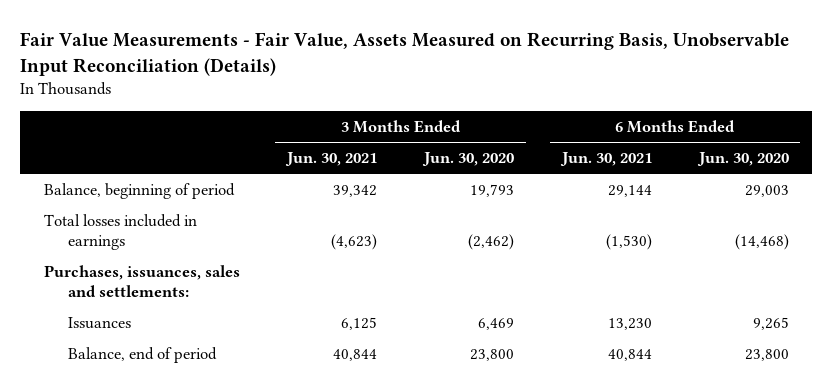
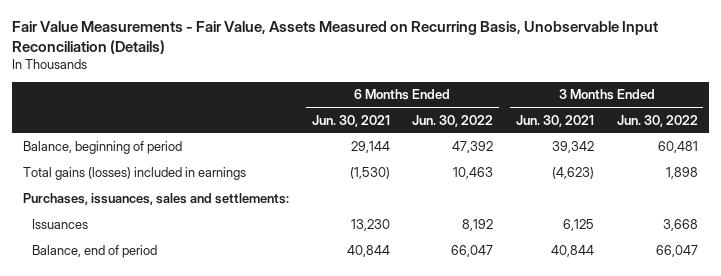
- | 3 Months Ended Jun. 30, 2021 | 3 Months Ended Jun. 30, 2020 | 6 Months Ended Jun. 30, 2021 | 6 Months Ended Jun. 30, 2020
+ | 6 Months Ended Jun. 30, 2021 | 6 Months Ended Jun. 30, 2022 | 3 Months Ended Jun. 30, 2021 | 3 Months Ended Jun. 30, 2022
- Total losses included in earnings | (4,623) | (2,462) | (1,530) | (14,468)
+ Total gains (losses) included in earnings | (1,530) | 10,463 | (4,623) | 1,898

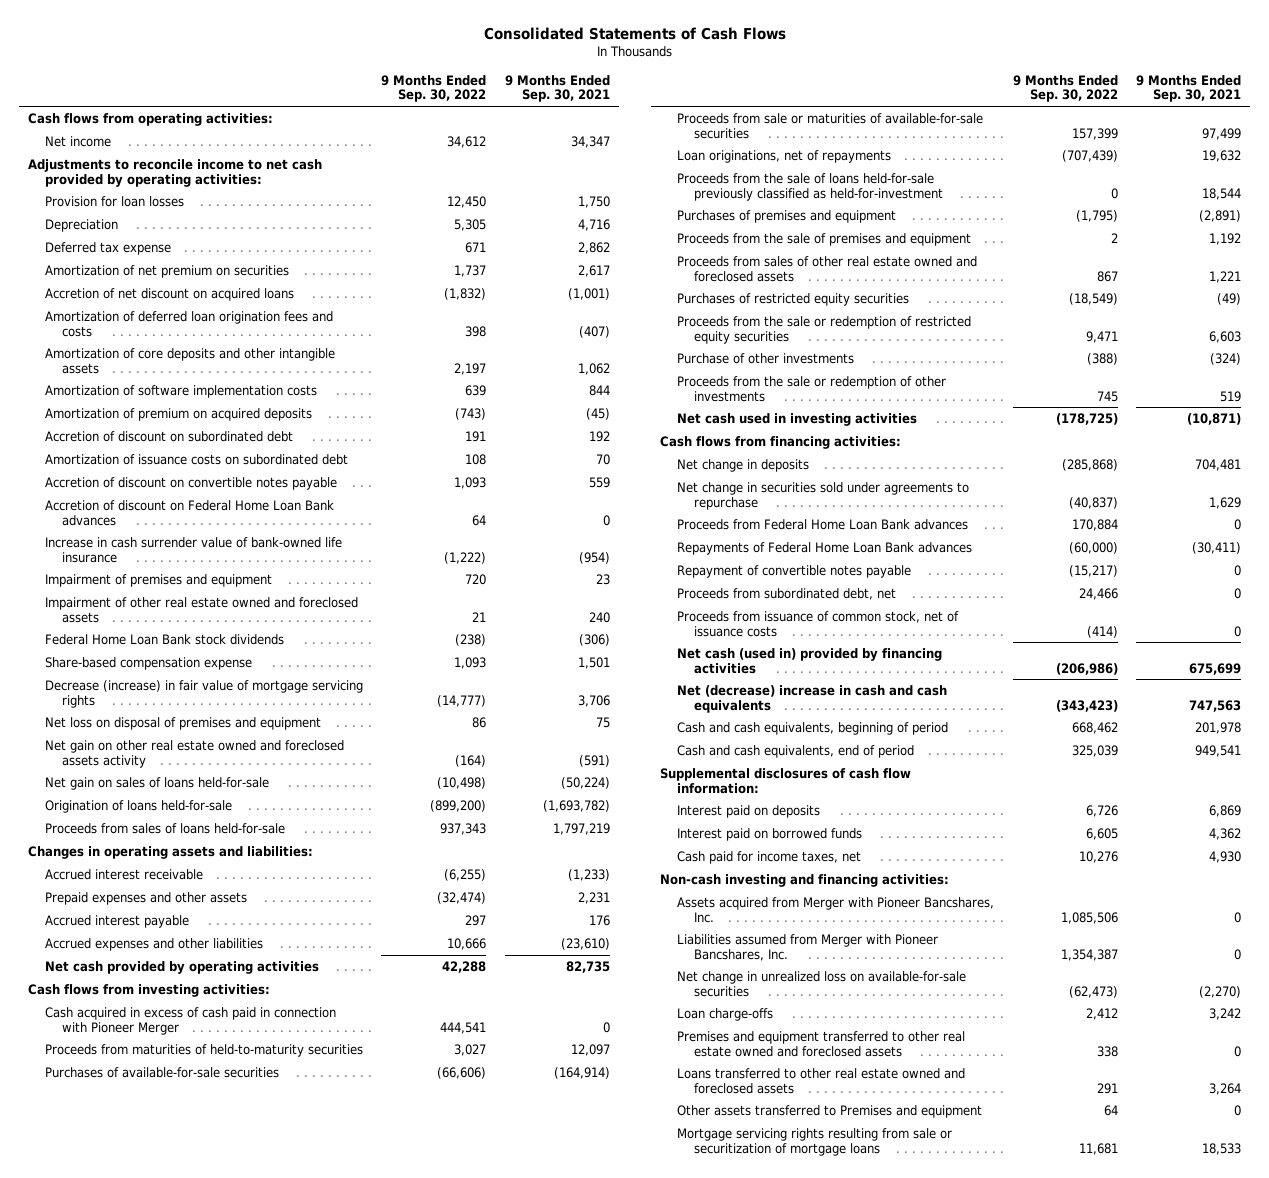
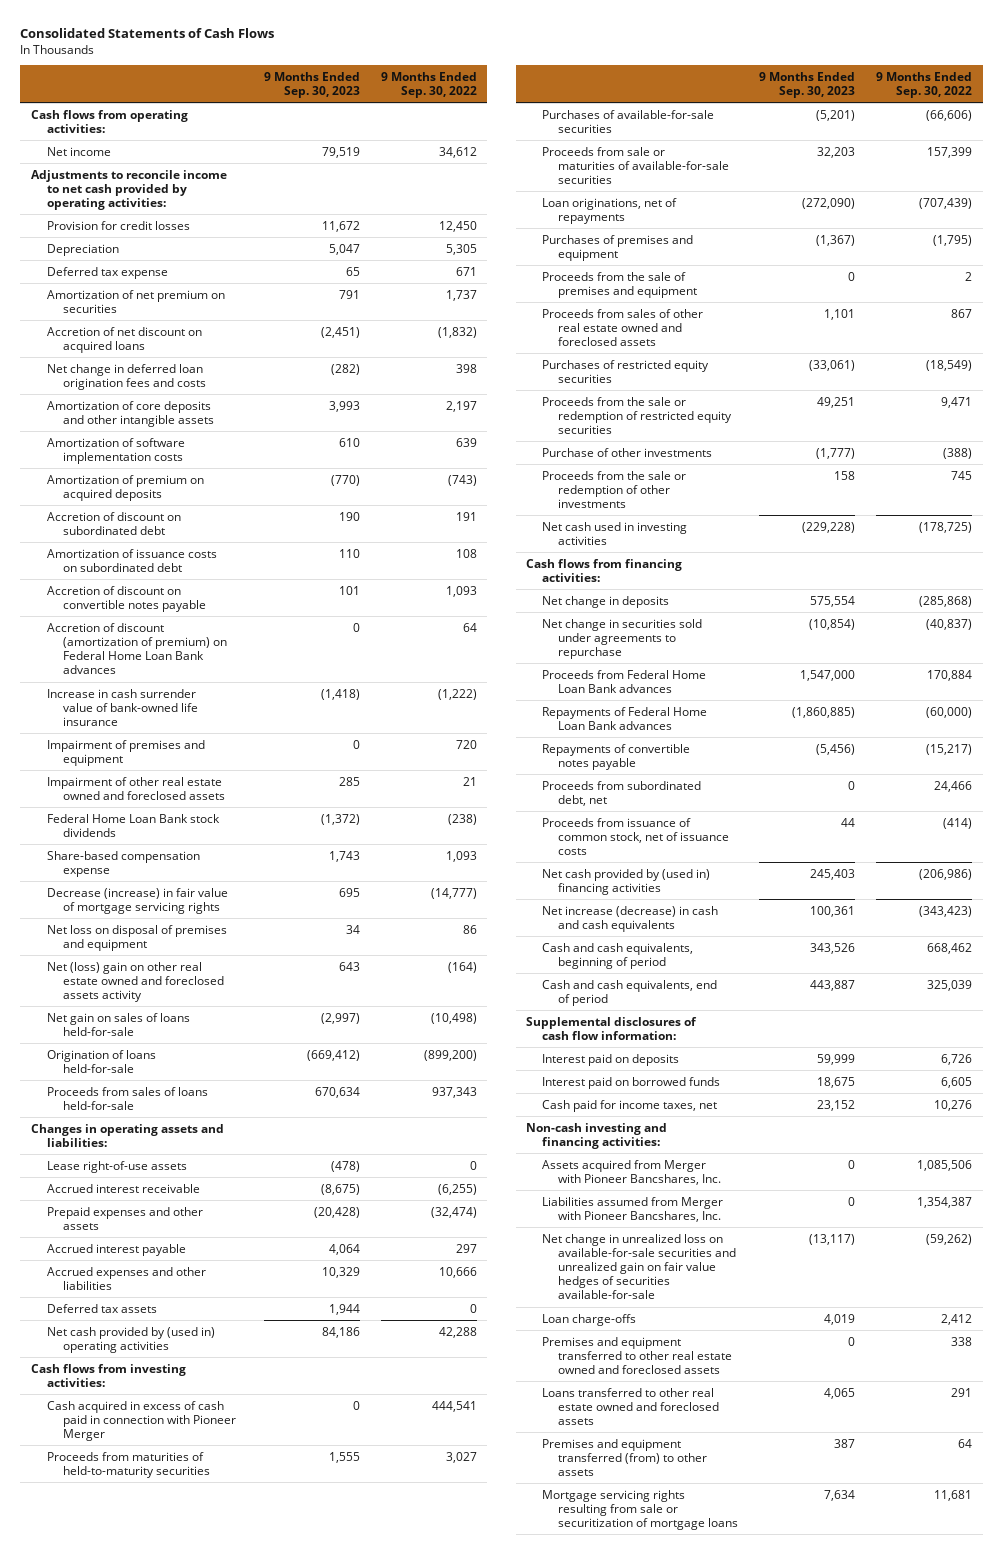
- | 9 Months Ended Sep. 30, 2022 | 9 Months Ended Sep. 30, 2021
+ | 9 Months Ended Sep. 30, 2023 | 9 Months Ended Sep. 30, 2022
- Provision for loan losses | 12,450 | 1,750
+ Provision for credit losses | 11,672 | 12,450
- Amortization of deferred loan origination fees and costs | 398 | (407)
+ Net change in deferred loan origination fees and costs | (282) | 398
- Accretion of discount on Federal Home Loan Bank advances | 64 | 0
+ Accretion of discount (amortization of premium) on Federal Home Loan Bank advances | 0 | 64
- Net gain on other real estate owned and foreclosed assets activity | (164) | (591)
+ Net (loss) gain on other real estate owned and foreclosed assets activity | 643 | (164)
+ Lease right-of-use assets | (478) | 0
- Net cash provided by operating activities | 42,288 | 82,735
+ Deferred tax assets | 1,944 | 0
+ Net cash provided by (used in) operating activities | 84,186 | 42,288
- Proceeds from the sale of loans held-for-sale previously classified as held-for-investment | 0 | 18,544
- Repayment of convertible notes payable | (15,217) | 0
+ Repayments of convertible notes payable | (5,456) | (15,217)
- Net cash (used in) provided by financing activities | (206,986) | 675,699
- Net (decrease) increase in cash and cash equivalents | (343,423) | 747,563
+ Net cash provided by (used in) financing activities | 245,403 | (206,986)
+ Net increase (decrease) in cash and cash equivalents | 100,361 | (343,423)
- Net change in unrealized loss on available-for-sale securities | (62,473) | (2,270)
+ Net change in unrealized loss on available-for-sale securities and unrealized gain on fair value hedges of securities available-for-sale | (13,117) | (59,262)
- Other assets transferred to Premises and equipment | 64 | 0
+ Premises and equipment transferred (from) to other assets | 387 | 64

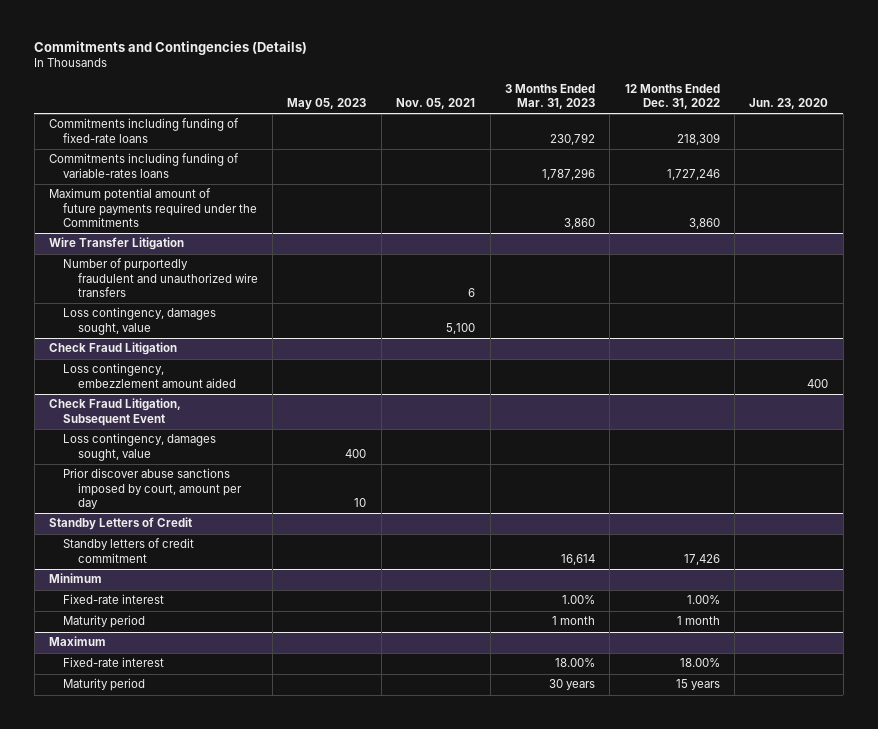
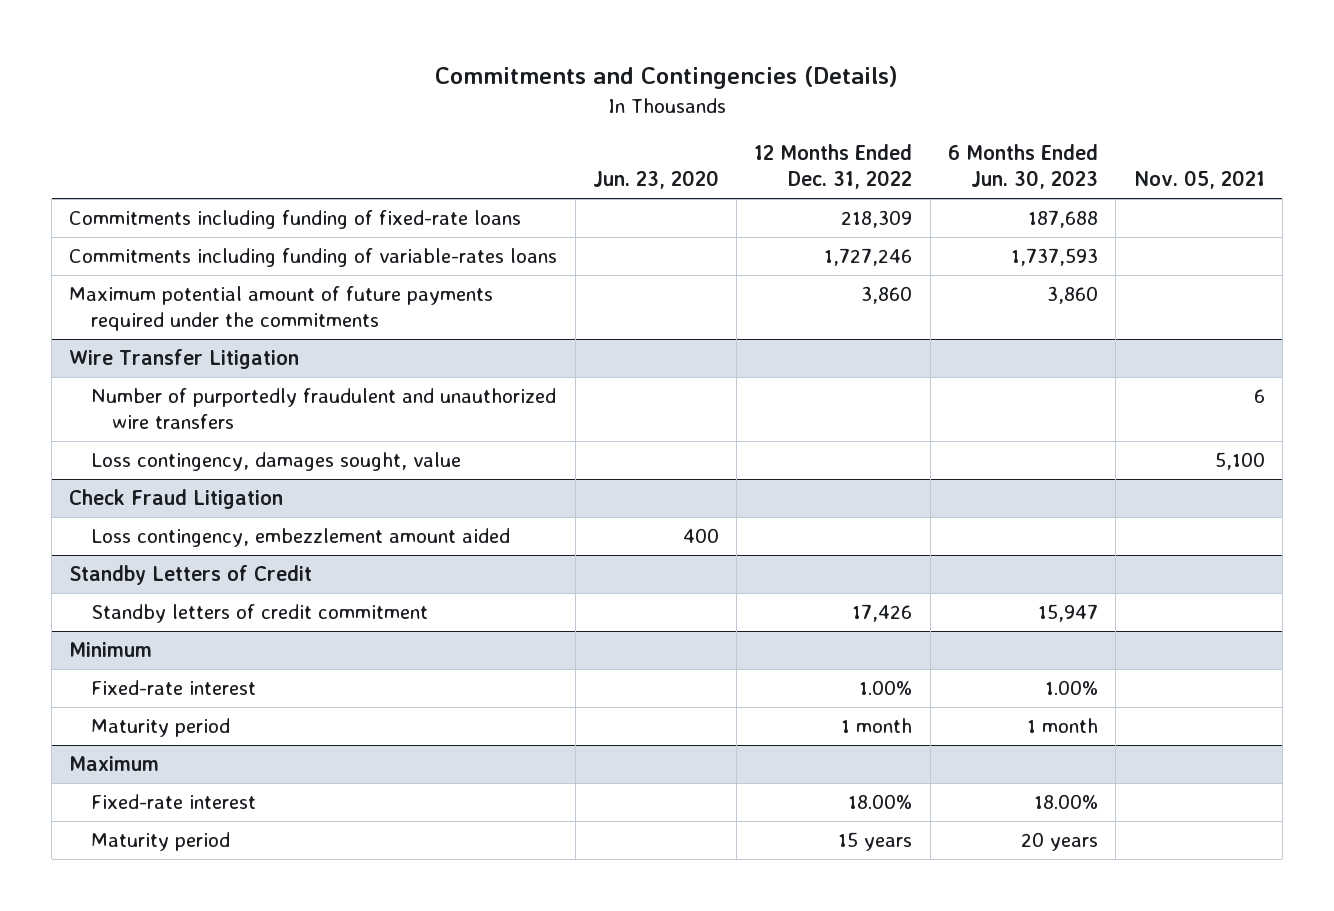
- | May 05, 2023 | Nov. 05, 2021 | 3 Months Ended Mar. 31, 2023 | 12 Months Ended Dec. 31, 2022 | Jun. 23, 2020
+ | Jun. 23, 2020 | 12 Months Ended Dec. 31, 2022 | 6 Months Ended Jun. 30, 2023 | Nov. 05, 2021
- Maximum potential amount of future payments required under the Commitments | | | 3,860 | 3,860 |
+ Maximum potential amount of future payments required under the commitments | | 3,860 | 3,860 |
- Check Fraud Litigation, Subsequent Event
- Loss contingency, damages sought, value | 400 | | | |
- Prior discover abuse sanctions imposed by court, amount per day | 10 | | | |

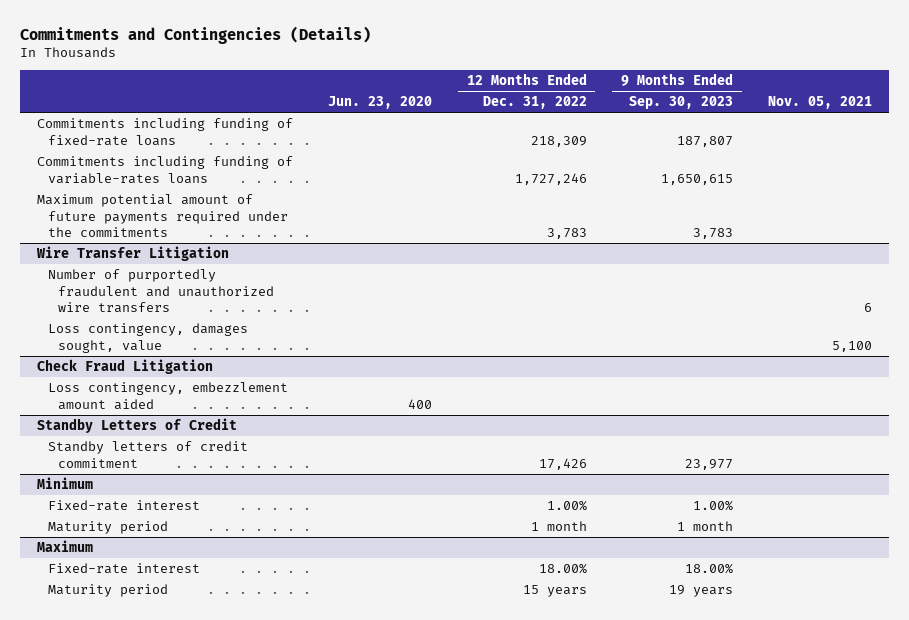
- | Jun. 23, 2020 | 12 Months Ended Dec. 31, 2022 | 6 Months Ended Jun. 30, 2023 | Nov. 05, 2021
+ | Jun. 23, 2020 | 12 Months Ended Dec. 31, 2022 | 9 Months Ended Sep. 30, 2023 | Nov. 05, 2021
- Maximum potential amount of future payments required under the commitments | | 3,860 | 3,860 |
+ Maximum potential amount of future payments required under the commitments | | 3,783 | 3,783 |

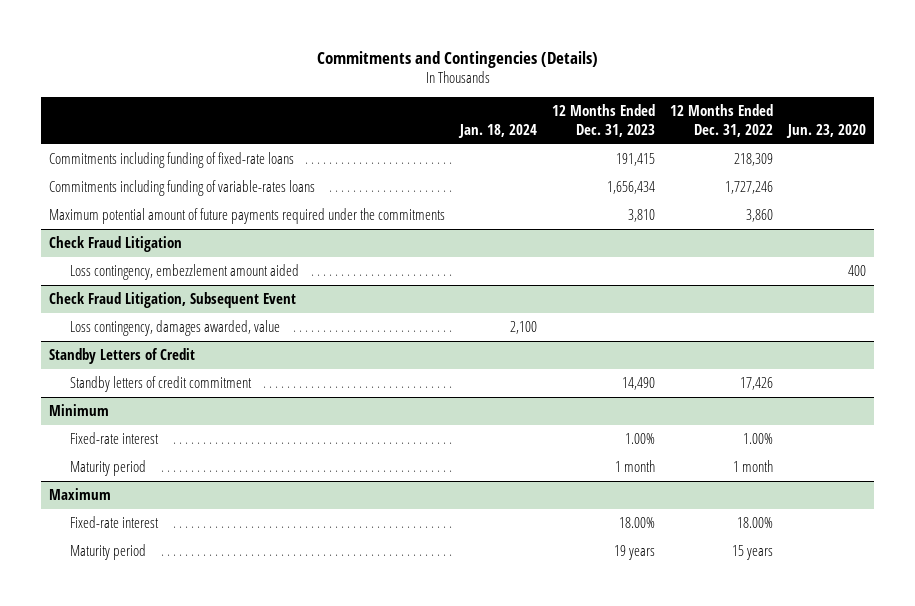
- | Jun. 23, 2020 | 12 Months Ended Dec. 31, 2022 | 9 Months Ended Sep. 30, 2023 | Nov. 05, 2021
+ | Jan. 18, 2024 | 12 Months Ended Dec. 31, 2023 | 12 Months Ended Dec. 31, 2022 | Jun. 23, 2020
- Maximum potential amount of future payments required under the commitments | | 3,783 | 3,783 |
- Wire Transfer Litigation
- Number of purportedly fraudulent and unauthorized wire transfers | | | | 6
- Loss contingency, damages sought, value | | | | 5,100
+ Maximum potential amount of future payments required under the commitments | | 3,810 | 3,860 |
+ Check Fraud Litigation, Subsequent Event
+ Loss contingency, damages awarded, value | 2,100 | | |

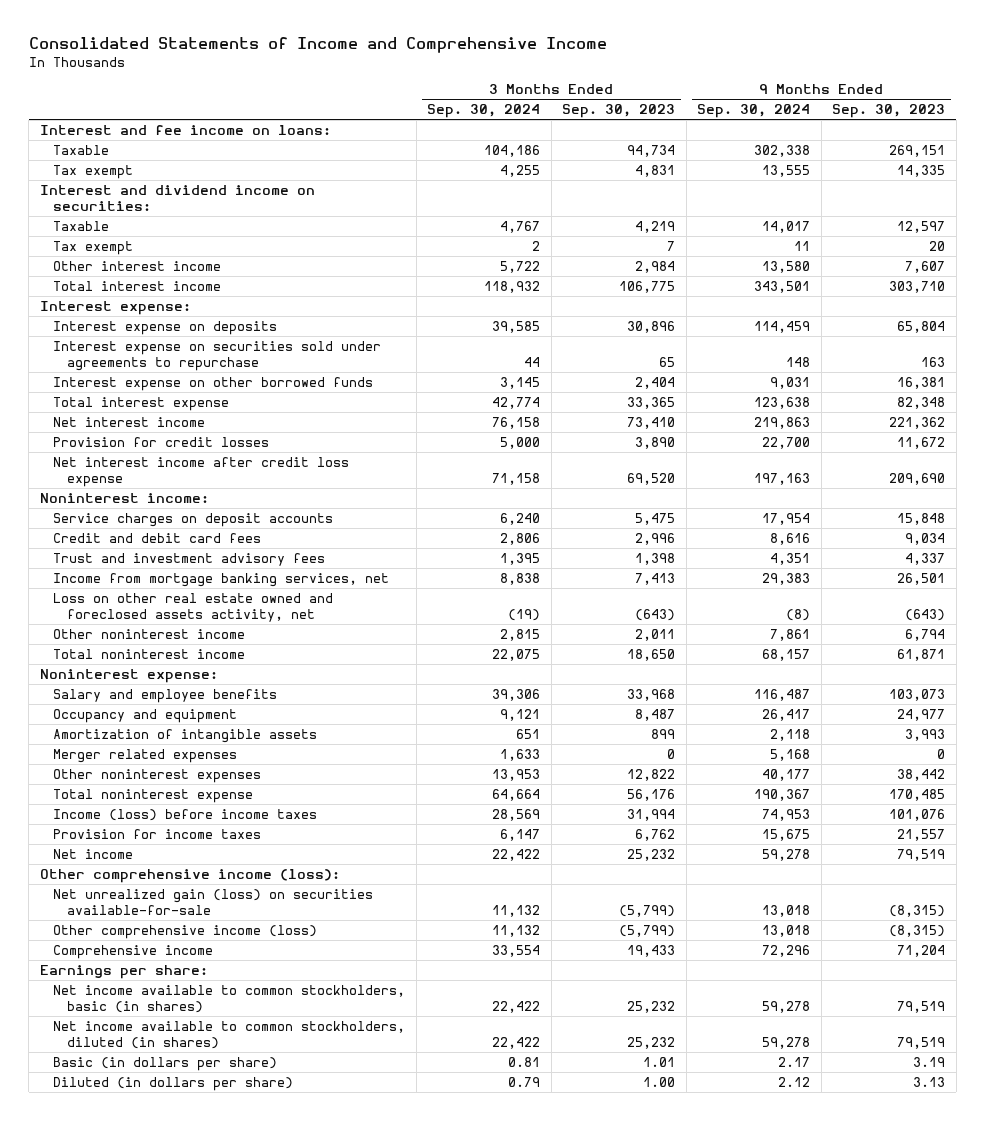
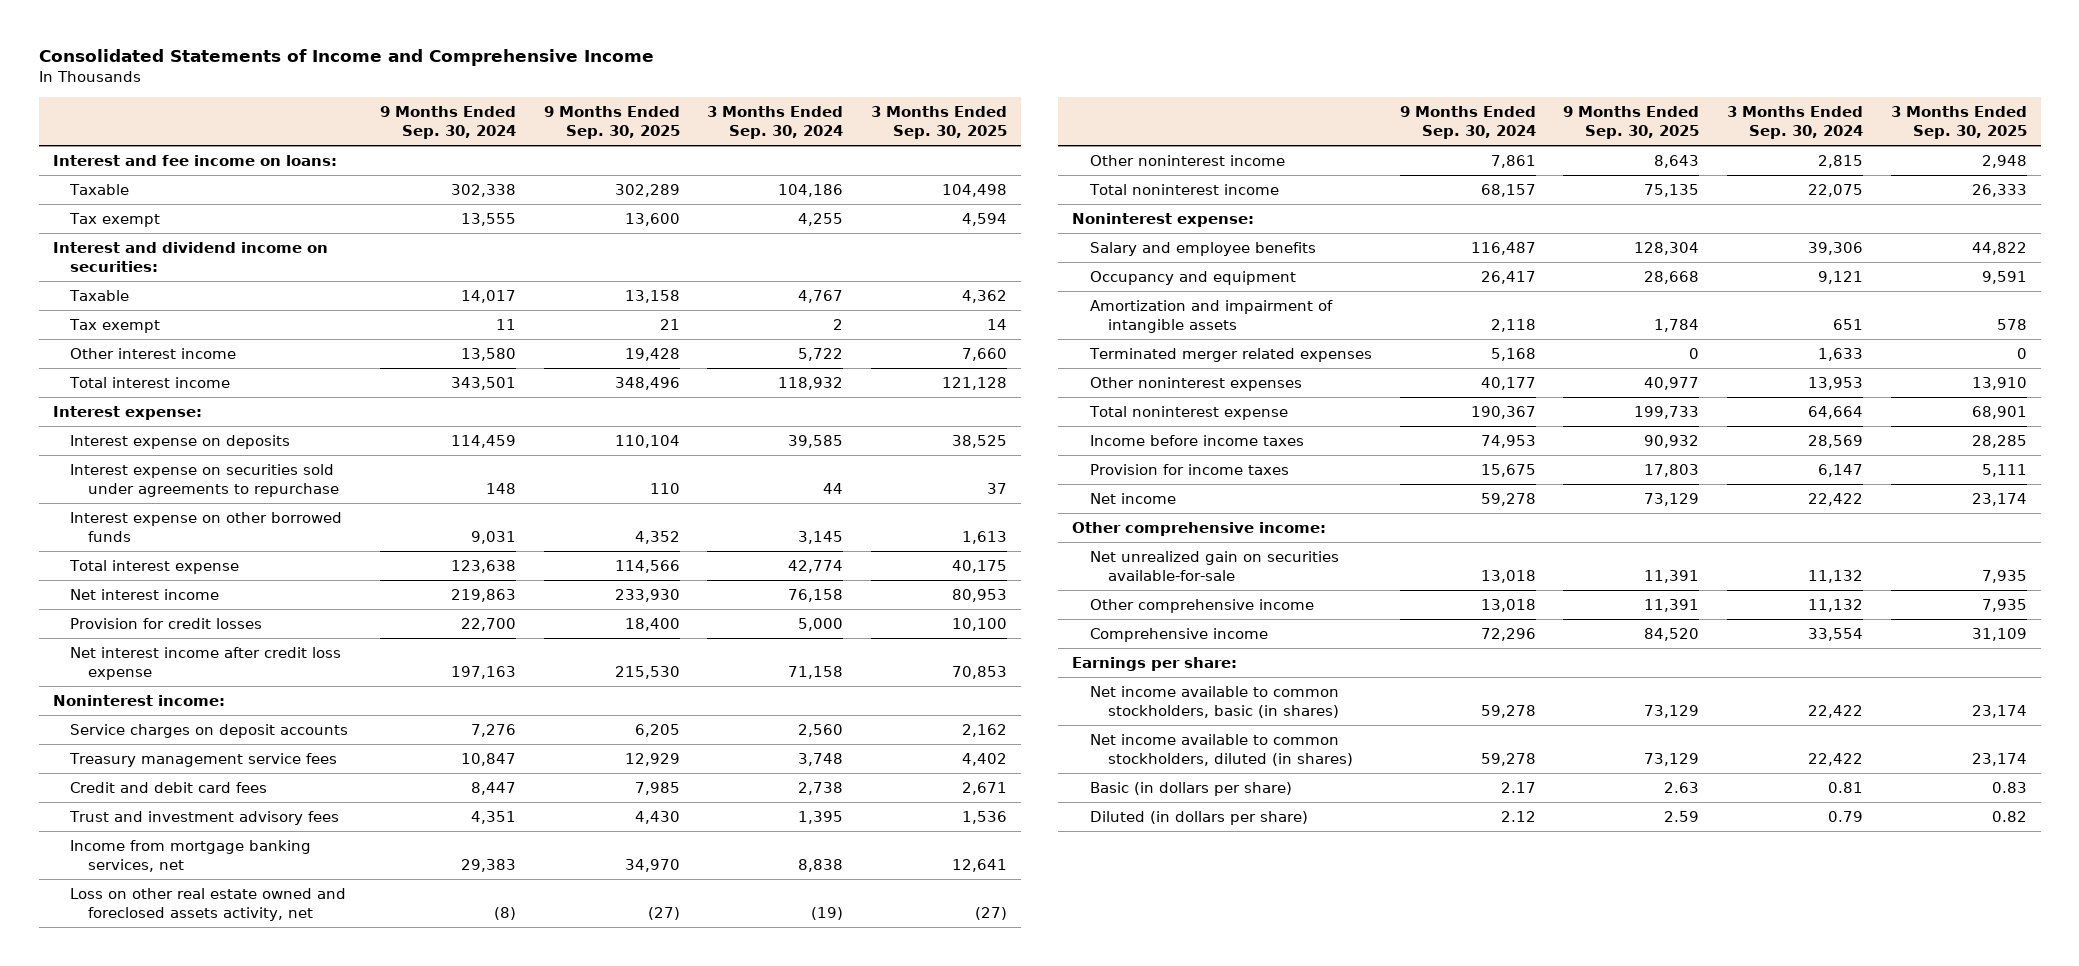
- | 3 Months Ended Sep. 30, 2024 | 3 Months Ended Sep. 30, 2023 | 9 Months Ended Sep. 30, 2024 | 9 Months Ended Sep. 30, 2023
+ | 9 Months Ended Sep. 30, 2024 | 9 Months Ended Sep. 30, 2025 | 3 Months Ended Sep. 30, 2024 | 3 Months Ended Sep. 30, 2025
- Service charges on deposit accounts | 6,240 | 5,475 | 17,954 | 15,848
- Credit and debit card fees | 2,806 | 2,996 | 8,616 | 9,034
+ Service charges on deposit accounts | 7,276 | 6,205 | 2,560 | 2,162
+ Treasury management service fees | 10,847 | 12,929 | 3,748 | 4,402
+ Credit and debit card fees | 8,447 | 7,985 | 2,738 | 2,671
- Amortization of intangible assets | 651 | 899 | 2,118 | 3,993
- Merger related expenses | 1,633 | 0 | 5,168 | 0
+ Amortization and impairment of intangible assets | 2,118 | 1,784 | 651 | 578
+ Terminated merger related expenses | 5,168 | 0 | 1,633 | 0
- Income (loss) before income taxes | 28,569 | 31,994 | 74,953 | 101,076
+ Income before income taxes | 74,953 | 90,932 | 28,569 | 28,285
- Other comprehensive income (loss):
- Net unrealized gain (loss) on securities available-for-sale | 11,132 | (5,799) | 13,018 | (8,315)
- Other comprehensive income (loss) | 11,132 | (5,799) | 13,018 | (8,315)
+ Other comprehensive income:
+ Net unrealized gain on securities available-for-sale | 13,018 | 11,391 | 11,132 | 7,935
+ Other comprehensive income | 13,018 | 11,391 | 11,132 | 7,935

